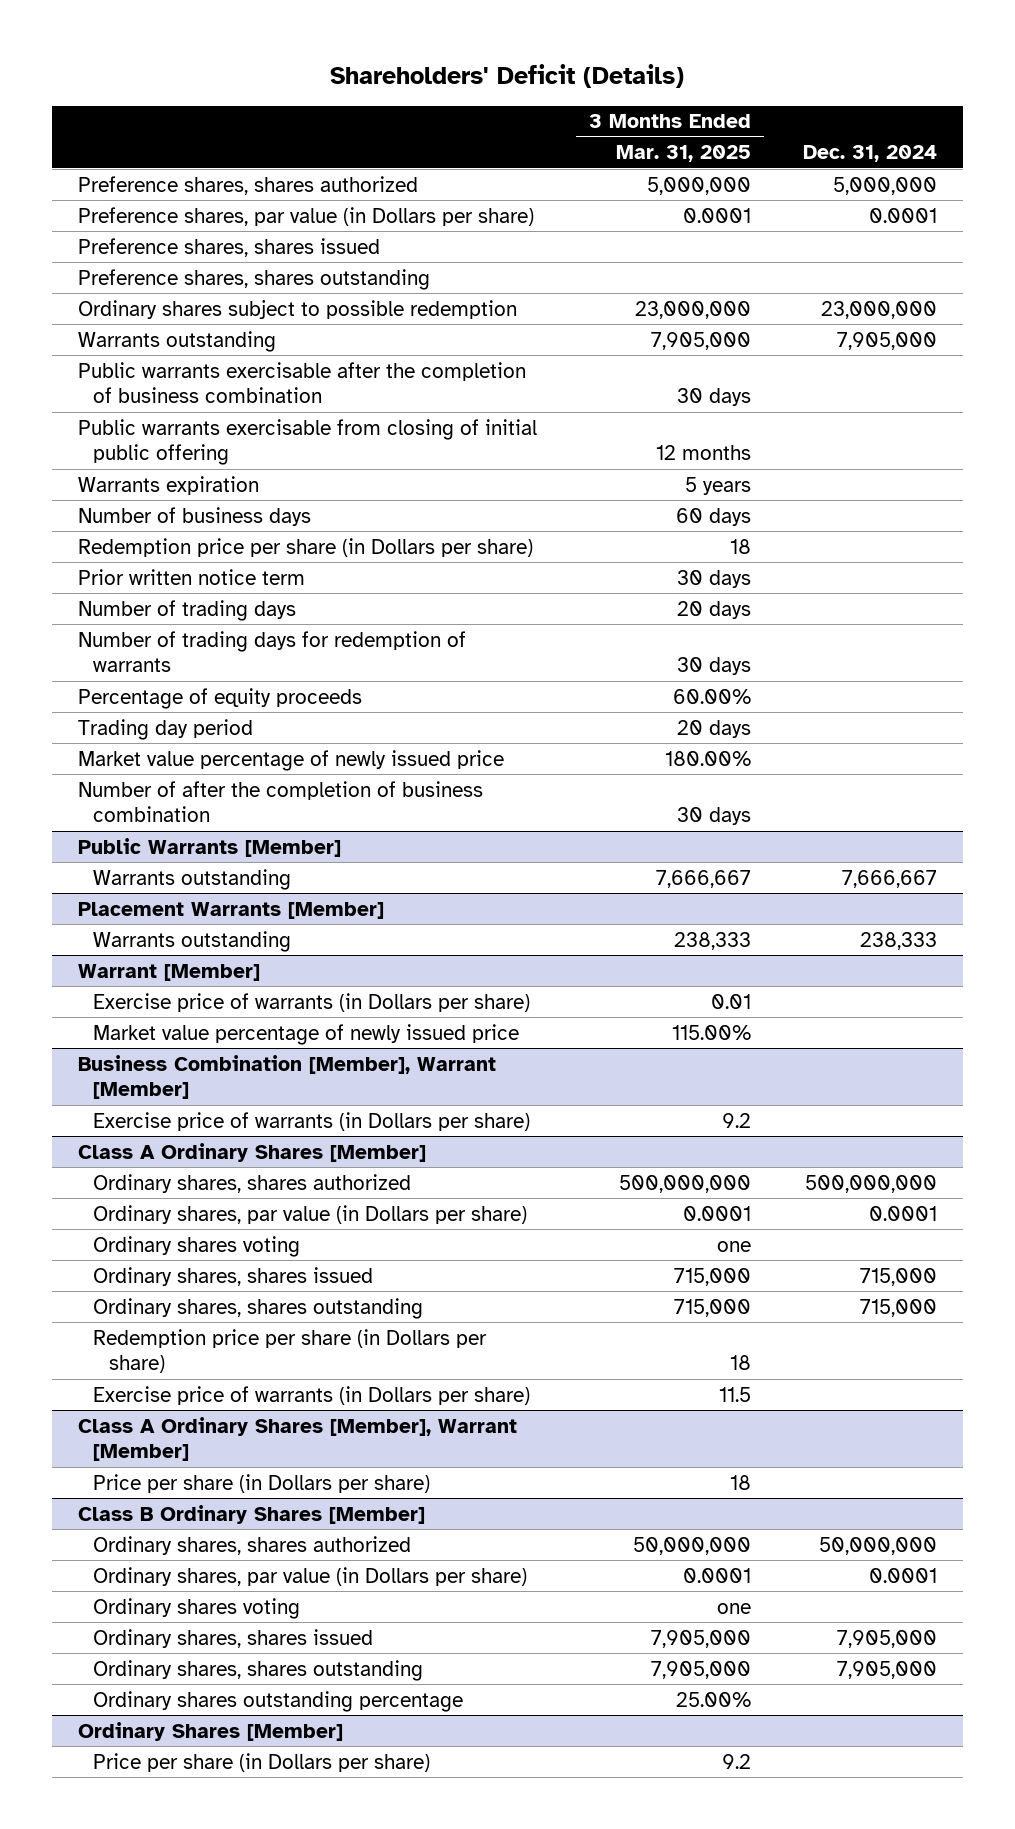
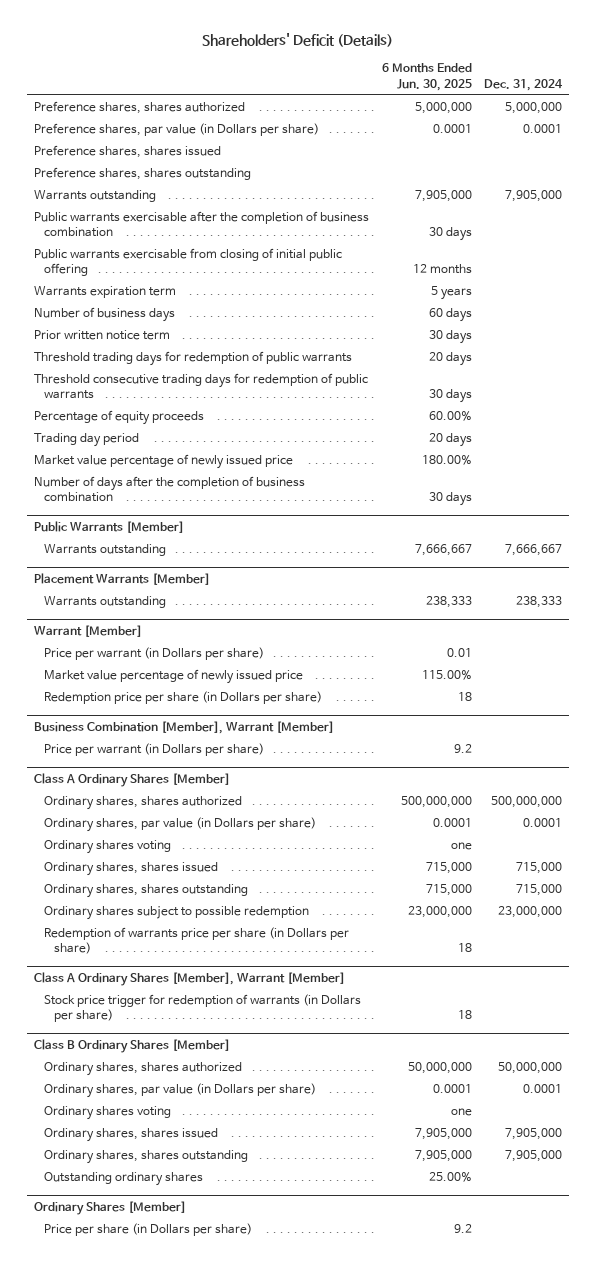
- | 3 Months Ended Mar. 31, 2025 | Dec. 31, 2024
+ | 6 Months Ended Jun. 30, 2025 | Dec. 31, 2024
- Ordinary shares subject to possible redemption | 23,000,000 | 23,000,000
- Warrants expiration | 5 years |
+ Warrants expiration term | 5 years |
- Redemption price per share (in Dollars per share) | 18 |
- Number of trading days | 20 days |
- Number of trading days for redemption of warrants | 30 days |
+ Threshold trading days for redemption of public warrants | 20 days |
+ Threshold consecutive trading days for redemption of public warrants | 30 days |
- Number of after the completion of business combination | 30 days |
+ Number of days after the completion of business combination | 30 days |
@ Warrant [Member]
- Exercise price of warrants (in Dollars per share) | 0.01 |
+ Price per warrant (in Dollars per share) | 0.01 |
+ Redemption price per share (in Dollars per share) | 18 |
@ Business Combination [Member], Warrant [Member]
- Exercise price of warrants (in Dollars per share) | 9.2 |
+ Price per warrant (in Dollars per share) | 9.2 |
@ Class A Ordinary Shares [Member]
- Redemption price per share (in Dollars per share) | 18 |
- Exercise price of warrants (in Dollars per share) | 11.5 |
+ Ordinary shares subject to possible redemption | 23,000,000 | 23,000,000
+ Redemption of warrants price per share (in Dollars per share) | 18 |
@ Class A Ordinary Shares [Member], Warrant [Member]
- Price per share (in Dollars per share) | 18 |
+ Stock price trigger for redemption of warrants (in Dollars per share) | 18 |
@ Class B Ordinary Shares [Member]
- Ordinary shares outstanding percentage | 25.00% |
+ Outstanding ordinary shares | 25.00% |

